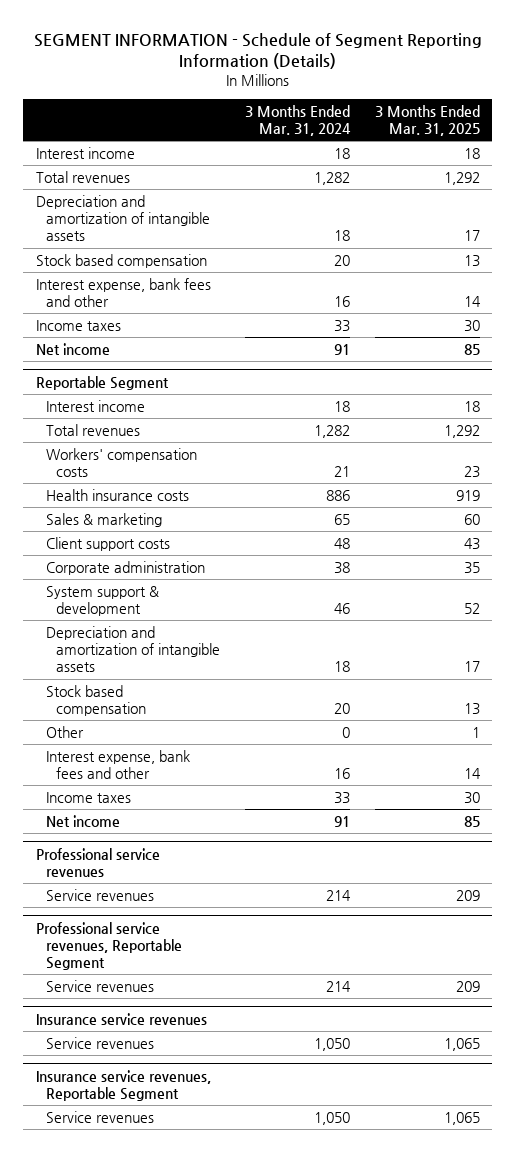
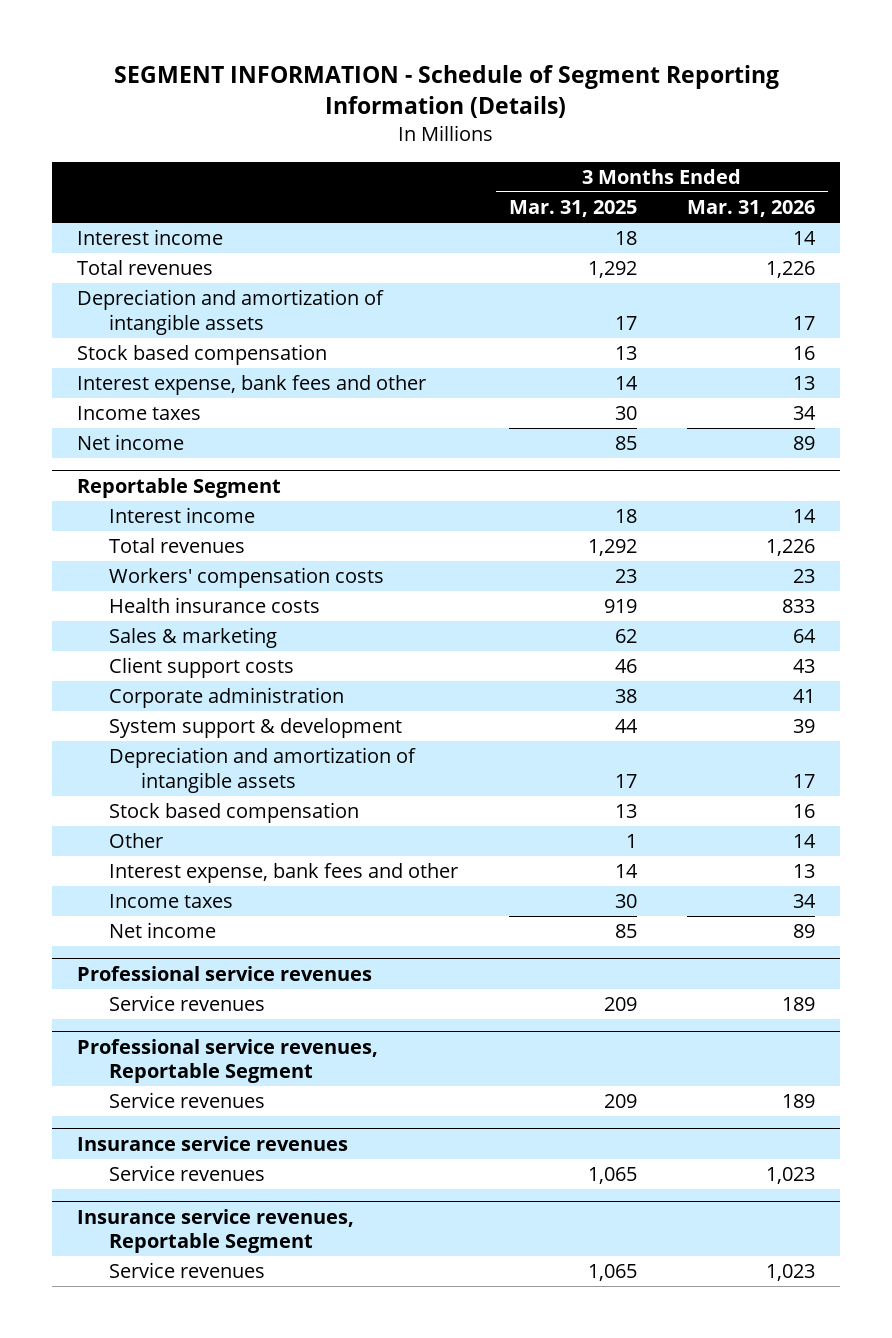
- | 3 Months Ended Mar. 31, 2024 | 3 Months Ended Mar. 31, 2025
+ | 3 Months Ended Mar. 31, 2025 | 3 Months Ended Mar. 31, 2026
@ Reportable Segment
- Sales & marketing | 65 | 60
- Client support costs | 48 | 43
- Corporate administration | 38 | 35
- System support & development | 46 | 52
+ Sales & marketing | 62 | 64
+ Client support costs | 46 | 43
+ Corporate administration | 38 | 41
+ System support & development | 44 | 39

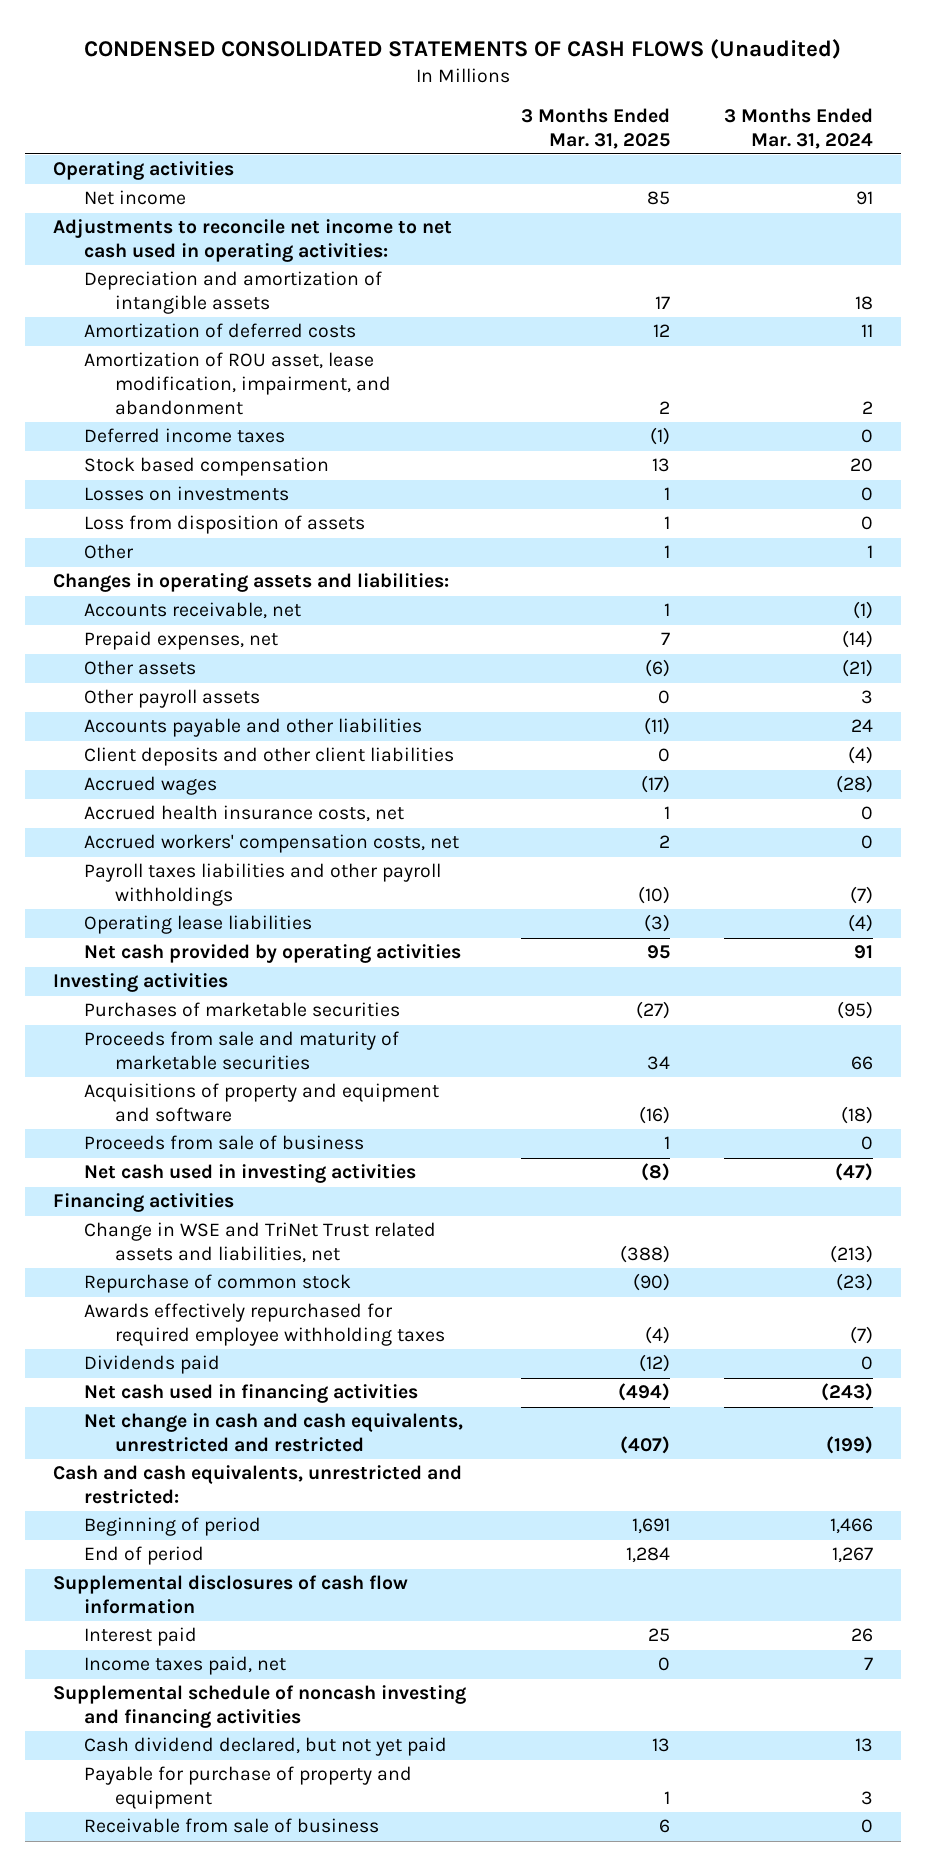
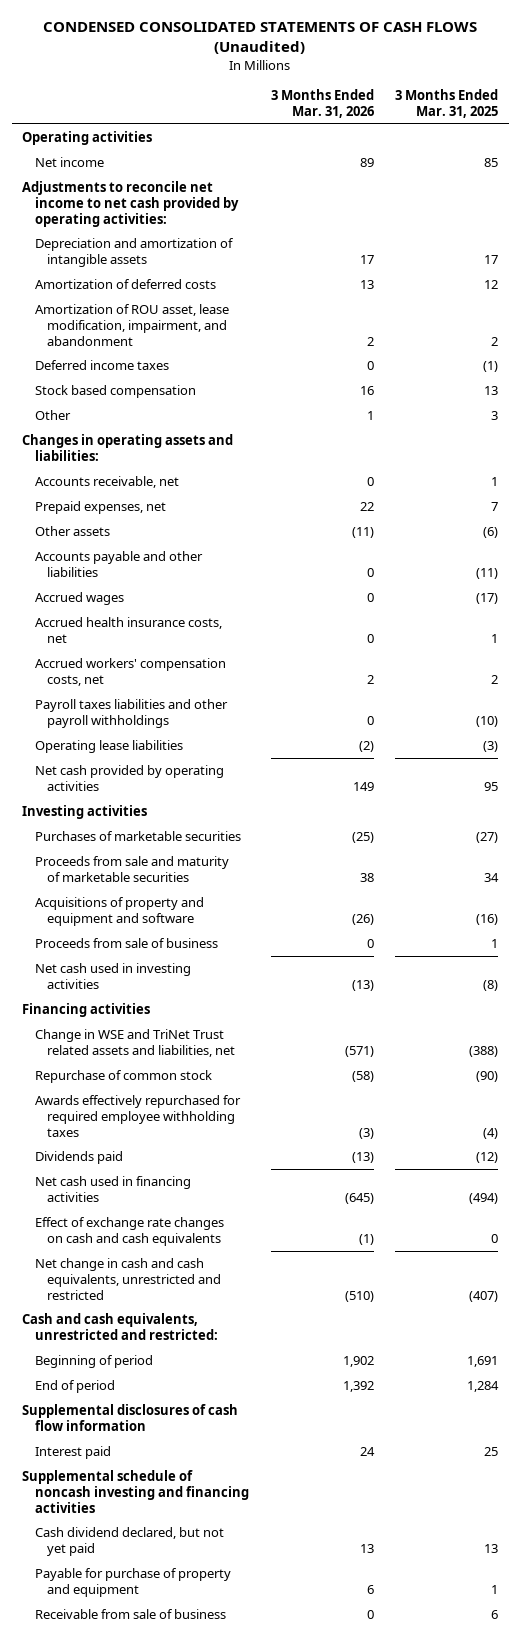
- | 3 Months Ended Mar. 31, 2025 | 3 Months Ended Mar. 31, 2024
+ | 3 Months Ended Mar. 31, 2026 | 3 Months Ended Mar. 31, 2025
- Adjustments to reconcile net income to net cash used in operating activities:
+ Adjustments to reconcile net income to net cash provided by operating activities:
- Losses on investments | 1 | 0
- Loss from disposition of assets | 1 | 0
- Other | 1 | 1
+ Other | 1 | 3
- Other payroll assets | 0 | 3
- Client deposits and other client liabilities | 0 | (4)
+ Effect of exchange rate changes on cash and cash equivalents | (1) | 0
- Income taxes paid, net | 0 | 7

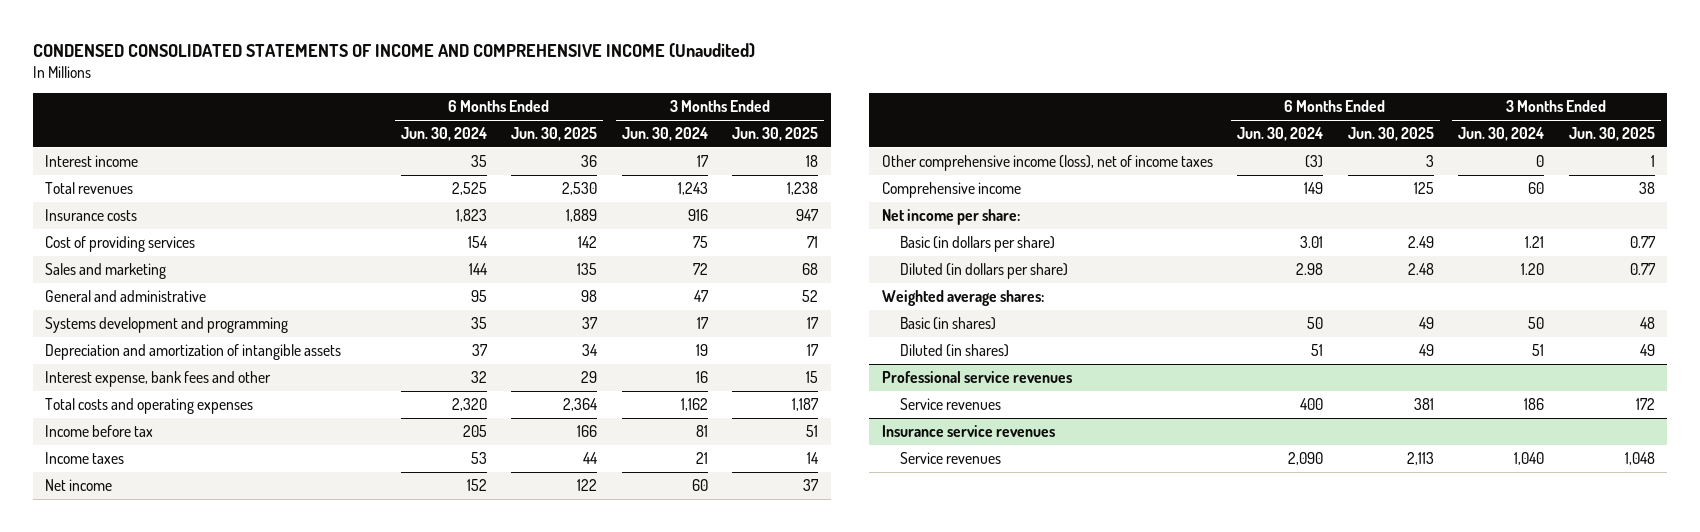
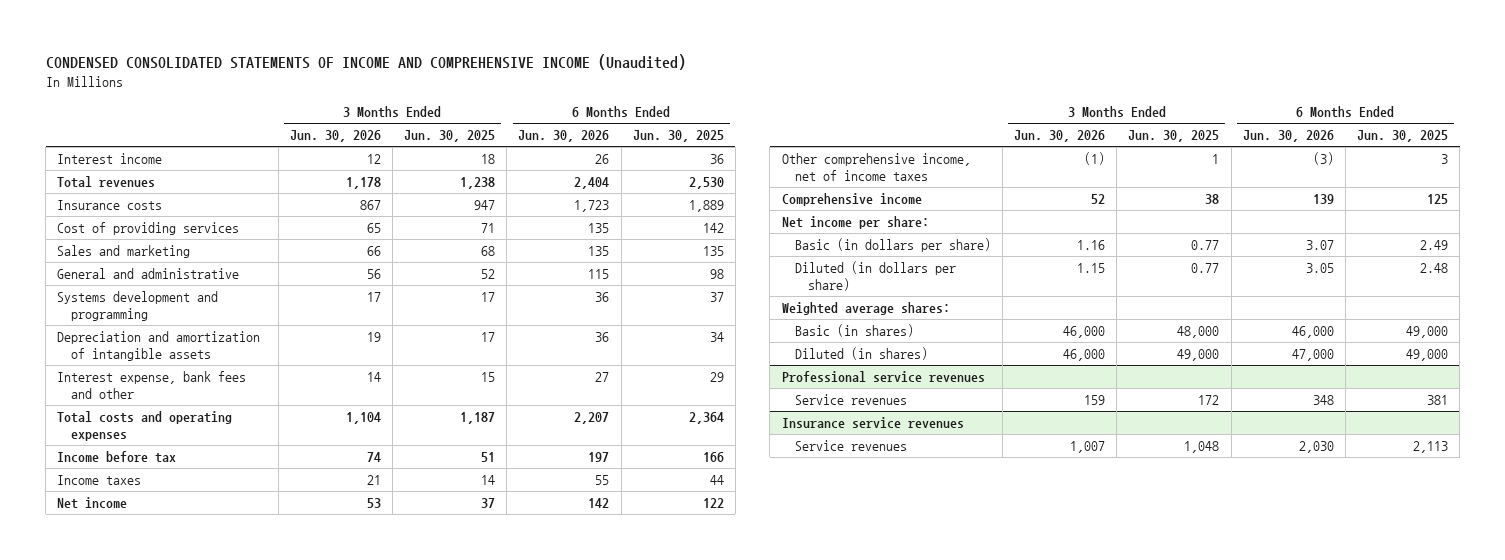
- | 6 Months Ended Jun. 30, 2024 | 6 Months Ended Jun. 30, 2025 | 3 Months Ended Jun. 30, 2024 | 3 Months Ended Jun. 30, 2025
+ | 3 Months Ended Jun. 30, 2026 | 3 Months Ended Jun. 30, 2025 | 6 Months Ended Jun. 30, 2026 | 6 Months Ended Jun. 30, 2025
- Other comprehensive income (loss), net of income taxes | (3) | 3 | 0 | 1
+ Other comprehensive income, net of income taxes | (1) | 1 | (3) | 3
- Basic (in shares) | 50 | 49 | 50 | 48
- Diluted (in shares) | 51 | 49 | 51 | 49
+ Basic (in shares) | 46,000 | 48,000 | 46,000 | 49,000
+ Diluted (in shares) | 46,000 | 49,000 | 47,000 | 49,000

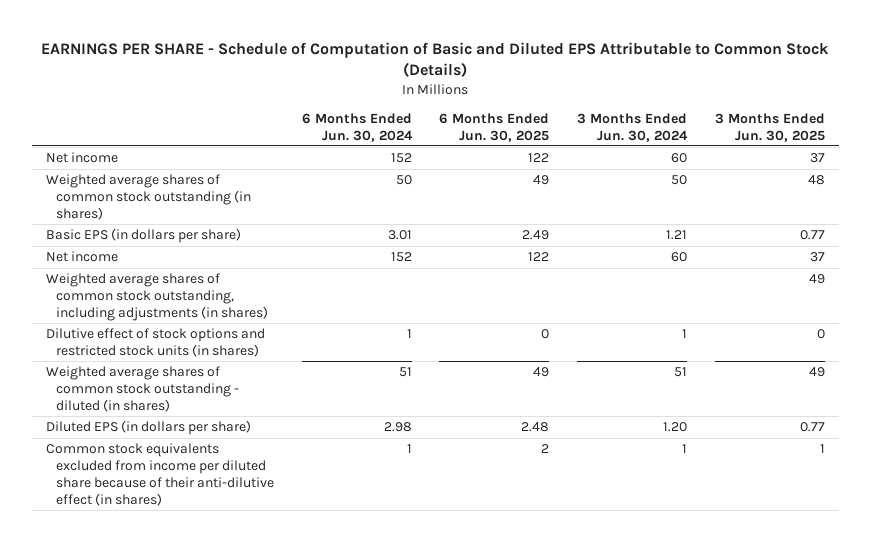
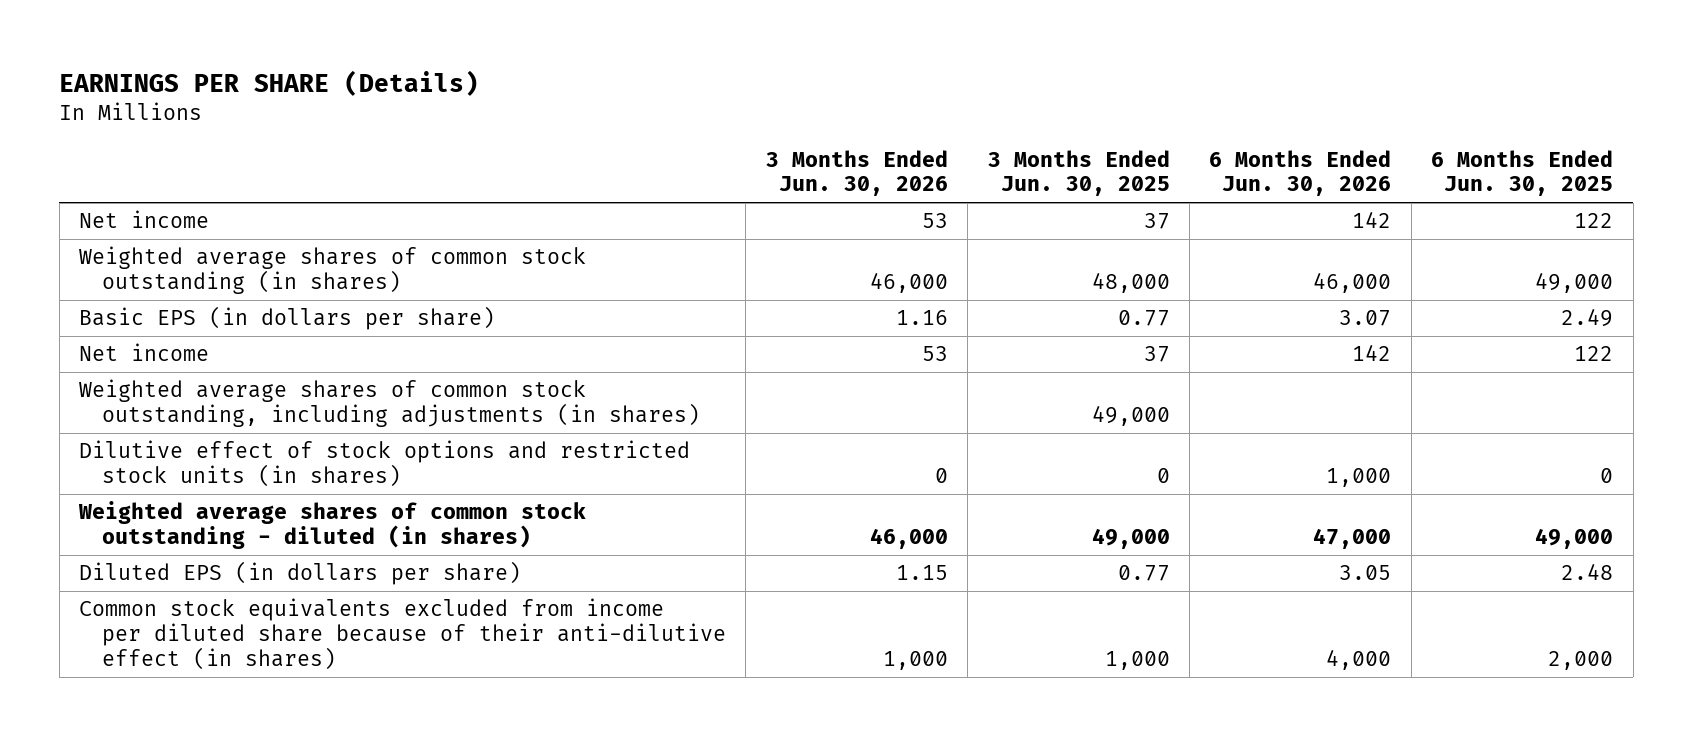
- EARNINGS PER SHARE - Schedule of Computation of Basic and Diluted EPS Attributable to Common Stock (Details)
+ EARNINGS PER SHARE (Details)
- | 6 Months Ended Jun. 30, 2024 | 6 Months Ended Jun. 30, 2025 | 3 Months Ended Jun. 30, 2024 | 3 Months Ended Jun. 30, 2025
+ | 3 Months Ended Jun. 30, 2026 | 3 Months Ended Jun. 30, 2025 | 6 Months Ended Jun. 30, 2026 | 6 Months Ended Jun. 30, 2025
- Weighted average shares of common stock outstanding (in shares) | 50 | 49 | 50 | 48
+ Weighted average shares of common stock outstanding (in shares) | 46,000 | 48,000 | 46,000 | 49,000
- Weighted average shares of common stock outstanding, including adjustments (in shares) | | | | 49
+ Weighted average shares of common stock outstanding, including adjustments (in shares) | | 49,000 | |
- Weighted average shares of common stock outstanding - diluted (in shares) | 51 | 49 | 51 | 49
+ Weighted average shares of common stock outstanding - diluted (in shares) | 46,000 | 49,000 | 47,000 | 49,000
- Common stock equivalents excluded from income per diluted share because of their anti-dilutive effect (in shares) | 1 | 2 | 1 | 1
+ Common stock equivalents excluded from income per diluted share because of their anti-dilutive effect (in shares) | 1,000 | 1,000 | 4,000 | 2,000

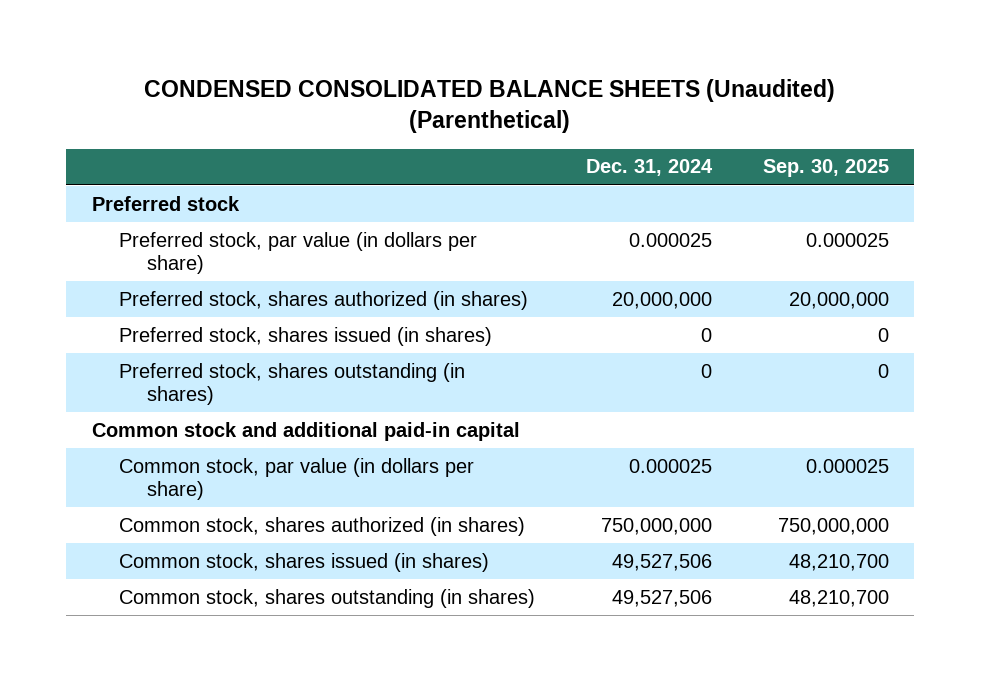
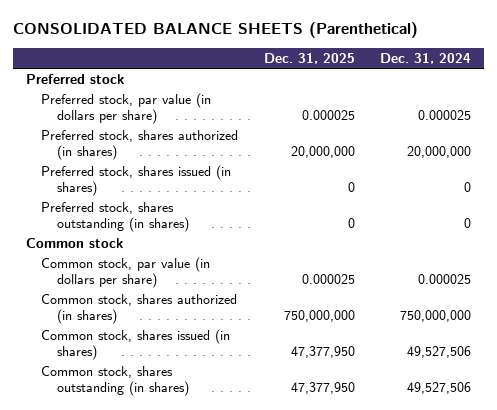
- CONDENSED CONSOLIDATED BALANCE SHEETS (Unaudited) (Parenthetical)
+ CONSOLIDATED BALANCE SHEETS (Parenthetical)
- | Dec. 31, 2024 | Sep. 30, 2025
+ | Dec. 31, 2025 | Dec. 31, 2024
- Common stock and additional paid-in capital
+ Common stock

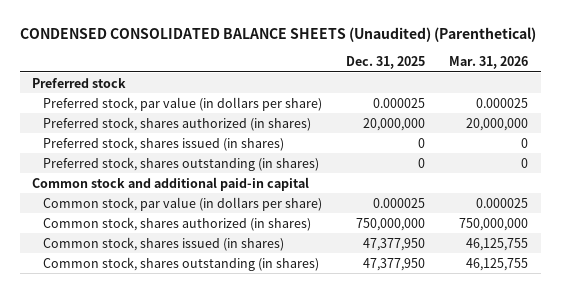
- CONSOLIDATED BALANCE SHEETS (Parenthetical)
+ CONDENSED CONSOLIDATED BALANCE SHEETS (Unaudited) (Parenthetical)
- | Dec. 31, 2025 | Dec. 31, 2024
+ | Dec. 31, 2025 | Mar. 31, 2026
- Common stock
+ Common stock and additional paid-in capital

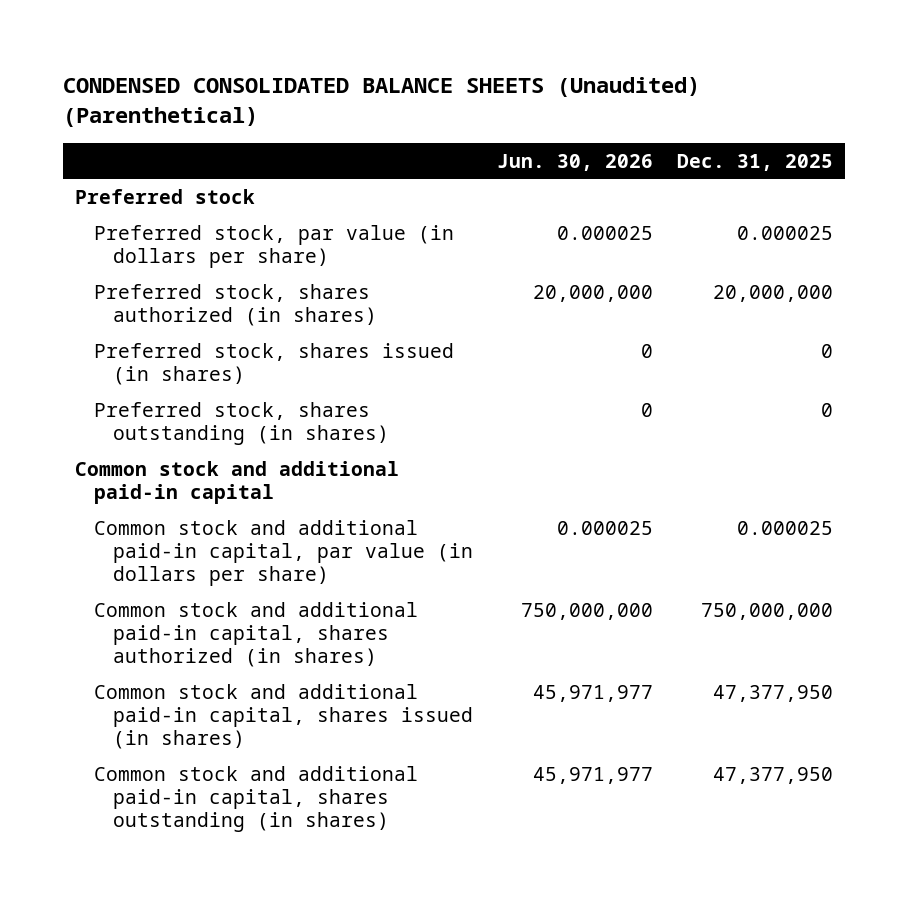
- | Dec. 31, 2025 | Mar. 31, 2026
+ | Jun. 30, 2026 | Dec. 31, 2025
- Common stock, par value (in dollars per share) | 0.000025 | 0.000025
- Common stock, shares authorized (in shares) | 750,000,000 | 750,000,000
- Common stock, shares issued (in shares) | 47,377,950 | 46,125,755
- Common stock, shares outstanding (in shares) | 47,377,950 | 46,125,755
+ Common stock and additional paid-in capital, par value (in dollars per share) | 0.000025 | 0.000025
+ Common stock and additional paid-in capital, shares authorized (in shares) | 750,000,000 | 750,000,000
+ Common stock and additional paid-in capital, shares issued (in shares) | 45,971,977 | 47,377,950
+ Common stock and additional paid-in capital, shares outstanding (in shares) | 45,971,977 | 47,377,950

